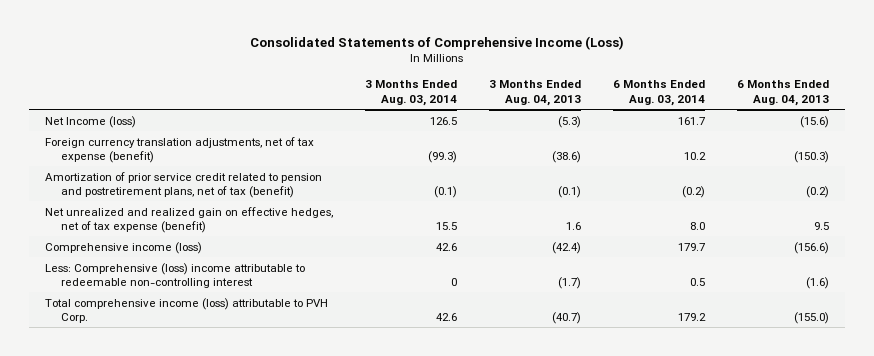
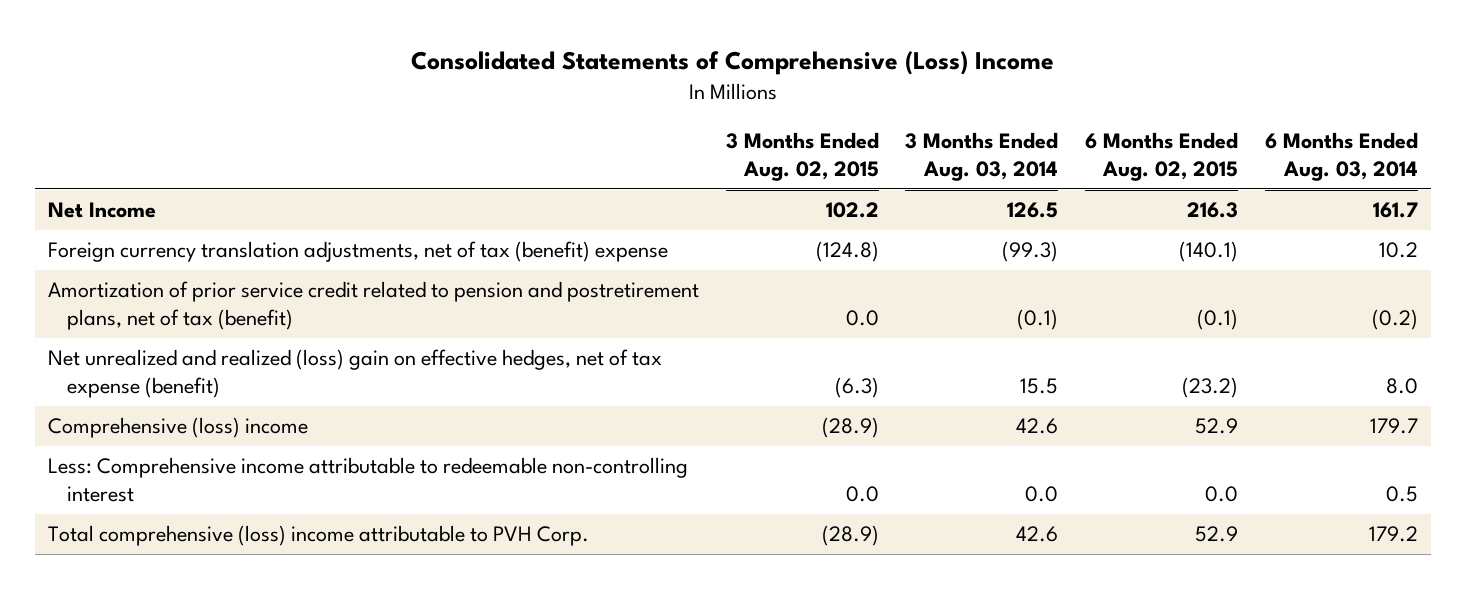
- Consolidated Statements of Comprehensive Income (Loss)
+ Consolidated Statements of Comprehensive (Loss) Income
- | 3 Months Ended Aug. 03, 2014 | 3 Months Ended Aug. 04, 2013 | 6 Months Ended Aug. 03, 2014 | 6 Months Ended Aug. 04, 2013
+ | 3 Months Ended Aug. 02, 2015 | 3 Months Ended Aug. 03, 2014 | 6 Months Ended Aug. 02, 2015 | 6 Months Ended Aug. 03, 2014
- Net Income (loss) | 126.5 | (5.3) | 161.7 | (15.6)
- Foreign currency translation adjustments, net of tax expense (benefit) | (99.3) | (38.6) | 10.2 | (150.3)
+ Net Income | 102.2 | 126.5 | 216.3 | 161.7
+ Foreign currency translation adjustments, net of tax (benefit) expense | (124.8) | (99.3) | (140.1) | 10.2
- Net unrealized and realized gain on effective hedges, net of tax expense (benefit) | 15.5 | 1.6 | 8.0 | 9.5
- Comprehensive income (loss) | 42.6 | (42.4) | 179.7 | (156.6)
- Less: Comprehensive (loss) income attributable to redeemable non-controlling interest | 0 | (1.7) | 0.5 | (1.6)
- Total comprehensive income (loss) attributable to PVH Corp. | 42.6 | (40.7) | 179.2 | (155.0)
+ Net unrealized and realized (loss) gain on effective hedges, net of tax expense (benefit) | (6.3) | 15.5 | (23.2) | 8.0
+ Comprehensive (loss) income | (28.9) | 42.6 | 52.9 | 179.7
+ Less: Comprehensive income attributable to redeemable non-controlling interest | 0.0 | 0.0 | 0.0 | 0.5
+ Total comprehensive (loss) income attributable to PVH Corp. | (28.9) | 42.6 | 52.9 | 179.2

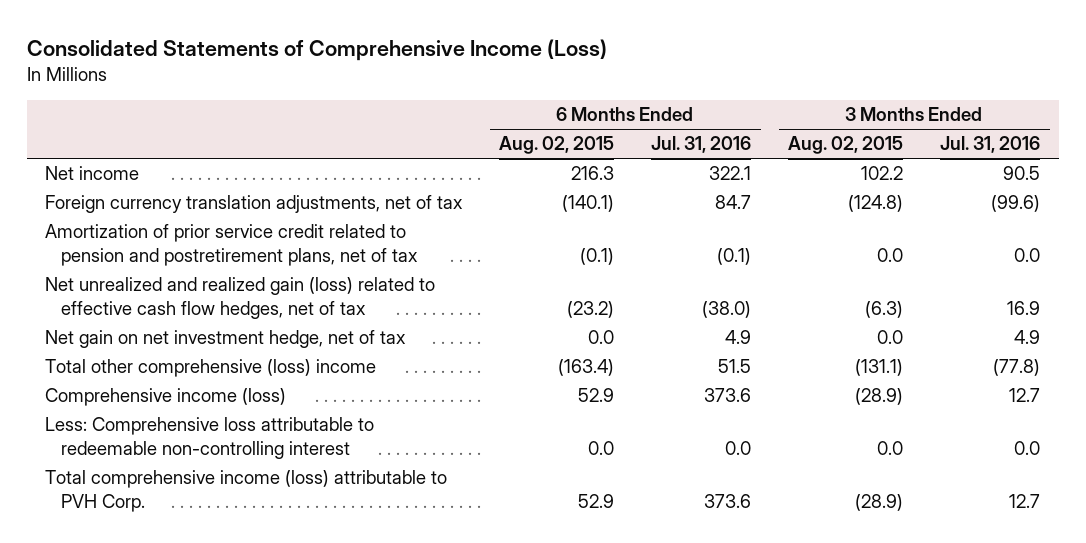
- Consolidated Statements of Comprehensive (Loss) Income
+ Consolidated Statements of Comprehensive Income (Loss)
- | 3 Months Ended Aug. 02, 2015 | 3 Months Ended Aug. 03, 2014 | 6 Months Ended Aug. 02, 2015 | 6 Months Ended Aug. 03, 2014
+ | 6 Months Ended Aug. 02, 2015 | 6 Months Ended Jul. 31, 2016 | 3 Months Ended Aug. 02, 2015 | 3 Months Ended Jul. 31, 2016
- Net Income | 102.2 | 126.5 | 216.3 | 161.7
- Foreign currency translation adjustments, net of tax (benefit) expense | (124.8) | (99.3) | (140.1) | 10.2
- Amortization of prior service credit related to pension and postretirement plans, net of tax (benefit) | 0.0 | (0.1) | (0.1) | (0.2)
- Net unrealized and realized (loss) gain on effective hedges, net of tax expense (benefit) | (6.3) | 15.5 | (23.2) | 8.0
- Comprehensive (loss) income | (28.9) | 42.6 | 52.9 | 179.7
- Less: Comprehensive income attributable to redeemable non-controlling interest | 0.0 | 0.0 | 0.0 | 0.5
- Total comprehensive (loss) income attributable to PVH Corp. | (28.9) | 42.6 | 52.9 | 179.2
+ Net income | 216.3 | 322.1 | 102.2 | 90.5
+ Foreign currency translation adjustments, net of tax | (140.1) | 84.7 | (124.8) | (99.6)
+ Amortization of prior service credit related to pension and postretirement plans, net of tax | (0.1) | (0.1) | 0.0 | 0.0
+ Net unrealized and realized gain (loss) related to effective cash flow hedges, net of tax | (23.2) | (38.0) | (6.3) | 16.9
+ Net gain on net investment hedge, net of tax | 0.0 | 4.9 | 0.0 | 4.9
+ Total other comprehensive (loss) income | (163.4) | 51.5 | (131.1) | (77.8)
+ Comprehensive income (loss) | 52.9 | 373.6 | (28.9) | 12.7
+ Less: Comprehensive loss attributable to redeemable non-controlling interest | 0.0 | 0.0 | 0.0 | 0.0
+ Total comprehensive income (loss) attributable to PVH Corp. | 52.9 | 373.6 | (28.9) | 12.7

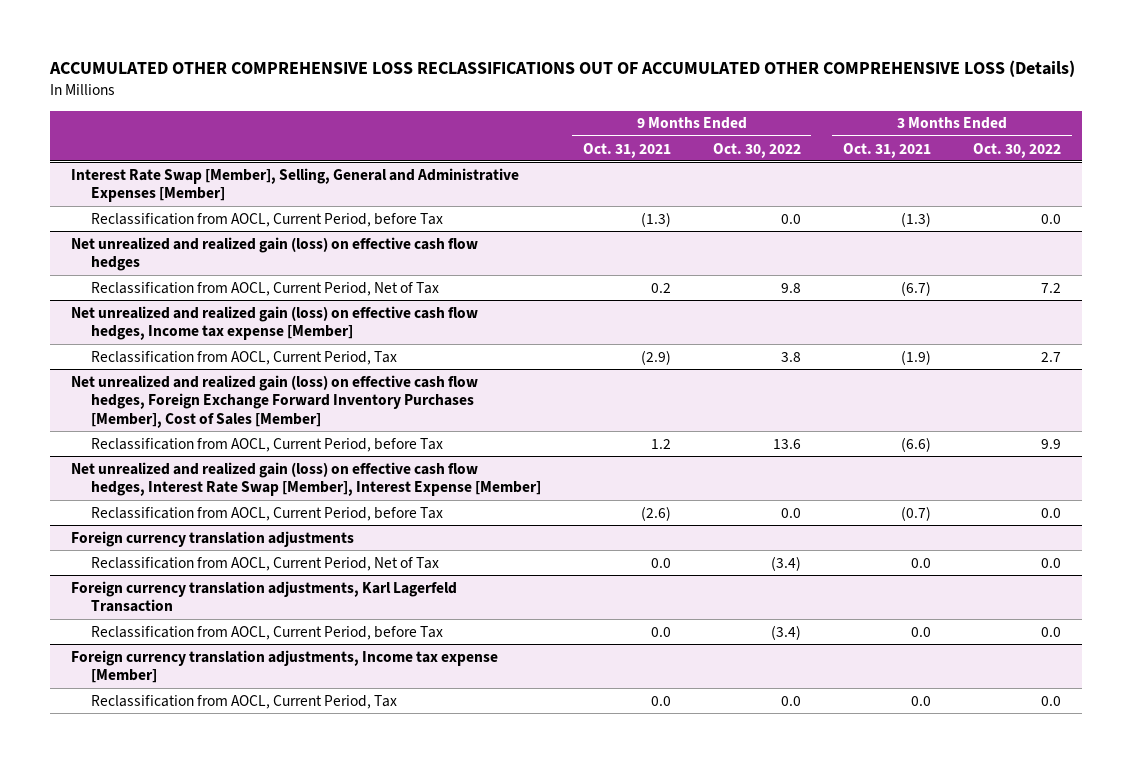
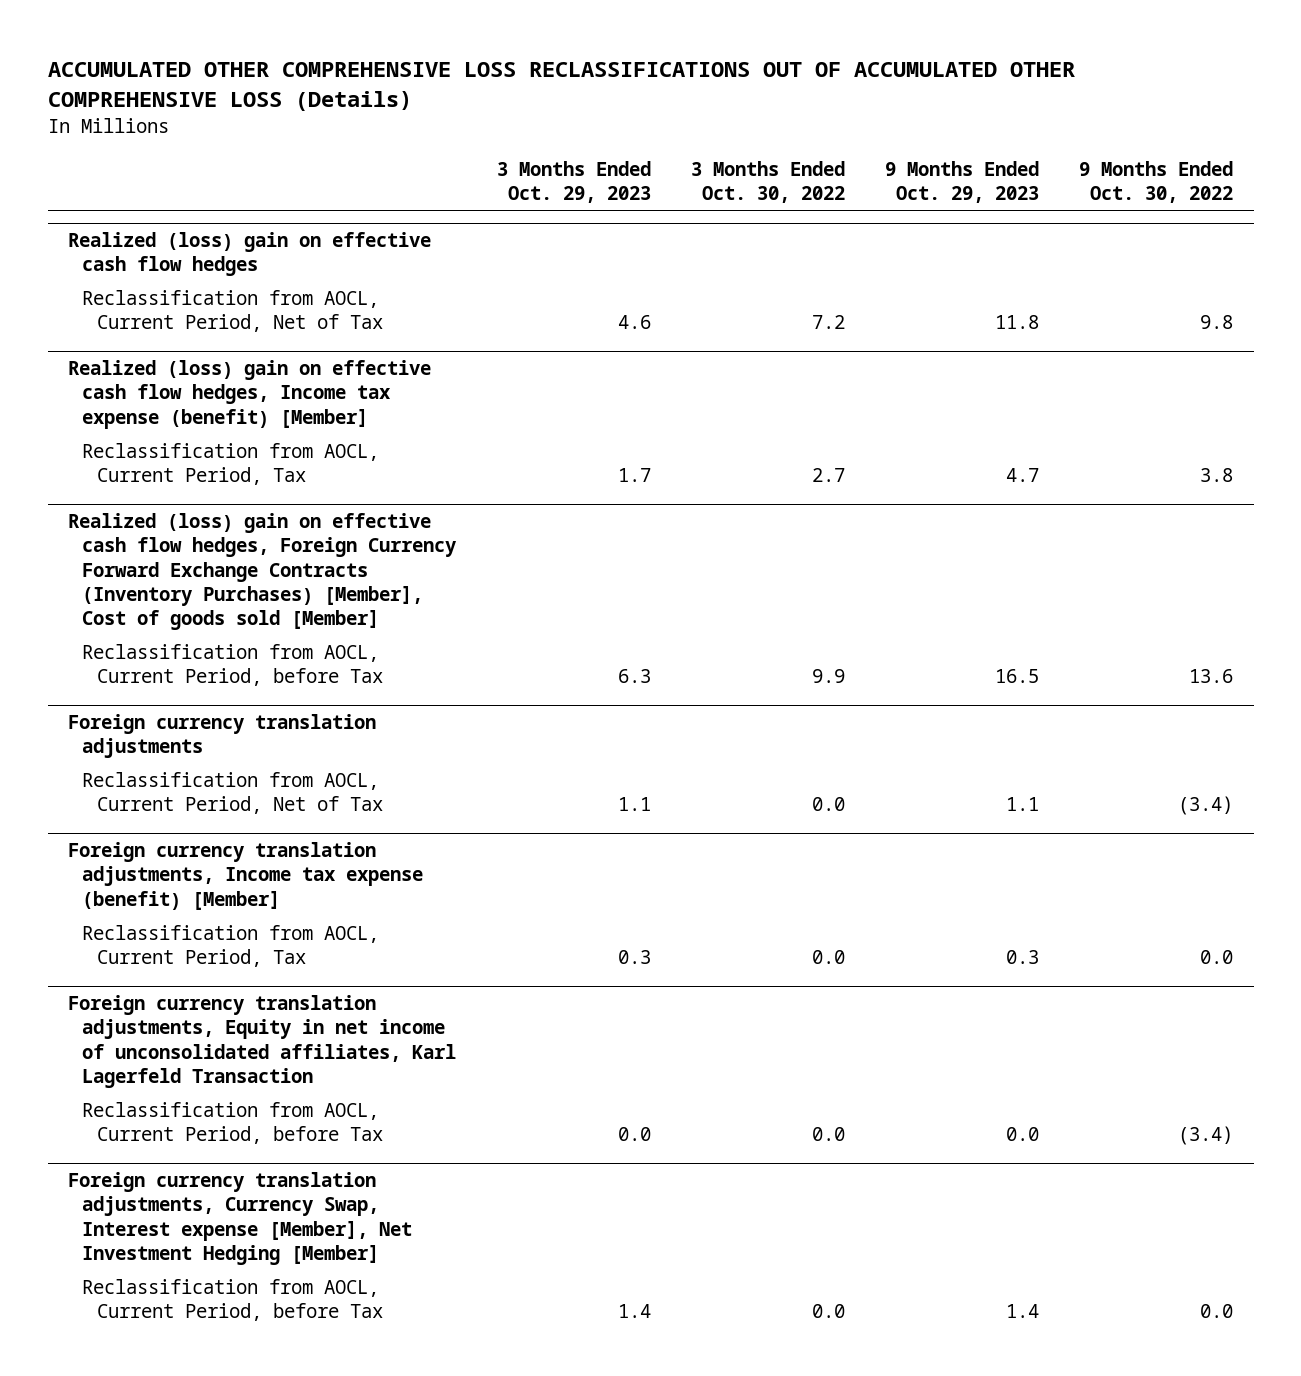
- | 9 Months Ended Oct. 31, 2021 | 9 Months Ended Oct. 30, 2022 | 3 Months Ended Oct. 31, 2021 | 3 Months Ended Oct. 30, 2022
+ | 3 Months Ended Oct. 29, 2023 | 3 Months Ended Oct. 30, 2022 | 9 Months Ended Oct. 29, 2023 | 9 Months Ended Oct. 30, 2022
- Interest Rate Swap [Member], Selling, General and Administrative Expenses [Member]
- Reclassification from AOCL, Current Period, before Tax | (1.3) | 0.0 | (1.3) | 0.0
- Net unrealized and realized gain (loss) on effective cash flow hedges
+ Realized (loss) gain on effective cash flow hedges
- Net unrealized and realized gain (loss) on effective cash flow hedges, Income tax expense [Member]
+ Realized (loss) gain on effective cash flow hedges, Income tax expense (benefit) [Member]
- Net unrealized and realized gain (loss) on effective cash flow hedges, Foreign Exchange Forward Inventory Purchases [Member], Cost of Sales [Member]
+ Realized (loss) gain on effective cash flow hedges, Foreign Currency Forward Exchange Contracts (Inventory Purchases) [Member], Cost of goods sold [Member]
- Net unrealized and realized gain (loss) on effective cash flow hedges, Interest Rate Swap [Member], Interest Expense [Member]
- Reclassification from AOCL, Current Period, before Tax | (2.6) | 0.0 | (0.7) | 0.0
- Foreign currency translation adjustments, Karl Lagerfeld Transaction
- Reclassification from AOCL, Current Period, before Tax | 0.0 | (3.4) | 0.0 | 0.0
- Foreign currency translation adjustments, Income tax expense [Member]
+ Foreign currency translation adjustments, Income tax expense (benefit) [Member]
+ Foreign currency translation adjustments, Equity in net income of unconsolidated affiliates, Karl Lagerfeld Transaction
+ Reclassification from AOCL, Current Period, before Tax | 0.0 | 0.0 | 0.0 | (3.4)
+ Foreign currency translation adjustments, Currency Swap, Interest expense [Member], Net Investment Hedging [Member]
+ Reclassification from AOCL, Current Period, before Tax | 1.4 | 0.0 | 1.4 | 0.0

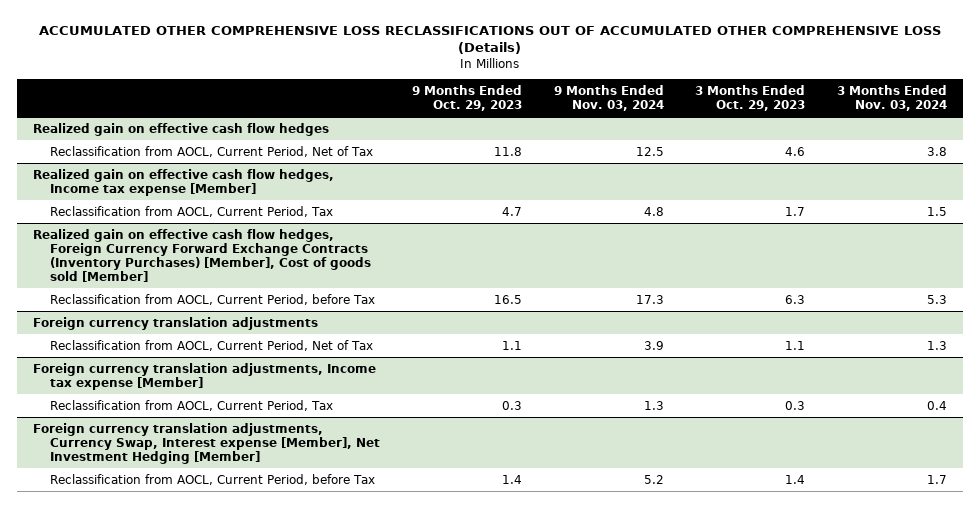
- | 3 Months Ended Oct. 29, 2023 | 3 Months Ended Oct. 30, 2022 | 9 Months Ended Oct. 29, 2023 | 9 Months Ended Oct. 30, 2022
+ | 9 Months Ended Oct. 29, 2023 | 9 Months Ended Nov. 03, 2024 | 3 Months Ended Oct. 29, 2023 | 3 Months Ended Nov. 03, 2024
- Realized (loss) gain on effective cash flow hedges
+ Realized gain on effective cash flow hedges
- Realized (loss) gain on effective cash flow hedges, Income tax expense (benefit) [Member]
+ Realized gain on effective cash flow hedges, Income tax expense [Member]
- Realized (loss) gain on effective cash flow hedges, Foreign Currency Forward Exchange Contracts (Inventory Purchases) [Member], Cost of goods sold [Member]
+ Realized gain on effective cash flow hedges, Foreign Currency Forward Exchange Contracts (Inventory Purchases) [Member], Cost of goods sold [Member]
- Foreign currency translation adjustments, Income tax expense (benefit) [Member]
+ Foreign currency translation adjustments, Income tax expense [Member]
- Foreign currency translation adjustments, Equity in net income of unconsolidated affiliates, Karl Lagerfeld Transaction
- Reclassification from AOCL, Current Period, before Tax | 0.0 | 0.0 | 0.0 | (3.4)

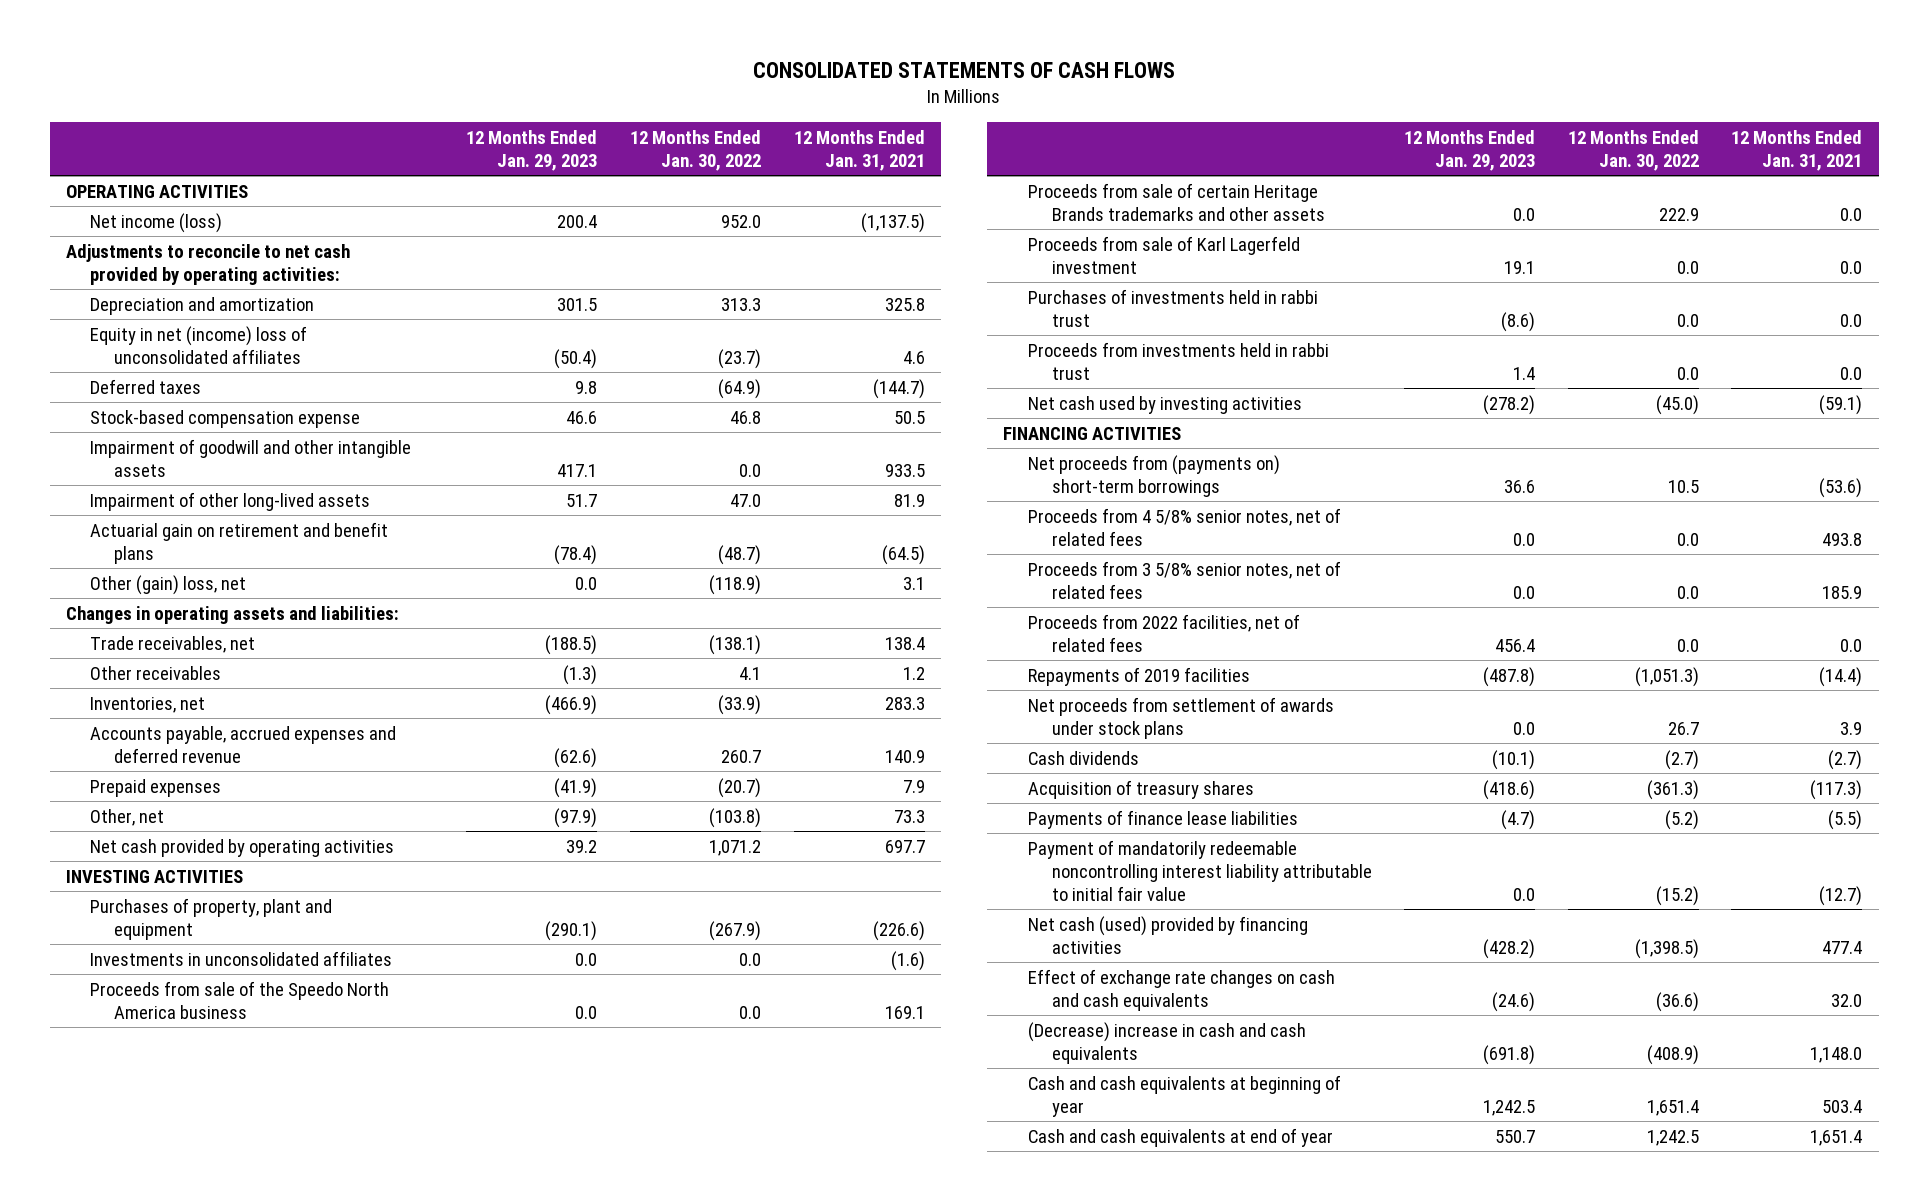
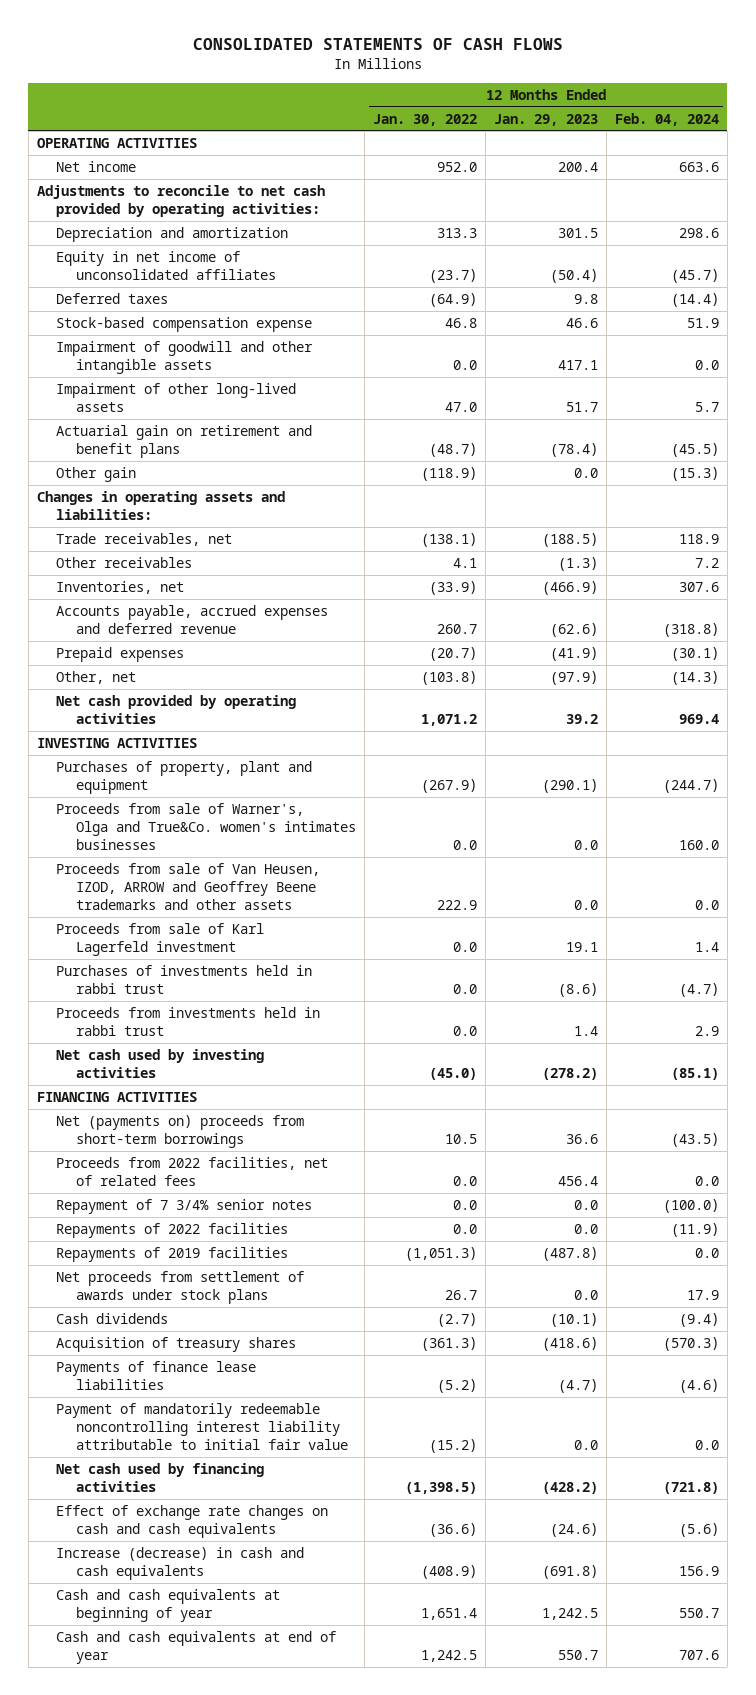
- | 12 Months Ended Jan. 29, 2023 | 12 Months Ended Jan. 30, 2022 | 12 Months Ended Jan. 31, 2021
+ | 12 Months Ended Jan. 30, 2022 | 12 Months Ended Jan. 29, 2023 | 12 Months Ended Feb. 04, 2024
- Net income (loss) | 200.4 | 952.0 | (1,137.5)
+ Net income | 952.0 | 200.4 | 663.6
- Equity in net (income) loss of unconsolidated affiliates | (50.4) | (23.7) | 4.6
+ Equity in net income of unconsolidated affiliates | (23.7) | (50.4) | (45.7)
- Other (gain) loss, net | 0.0 | (118.9) | 3.1
+ Other gain | (118.9) | 0.0 | (15.3)
- Investments in unconsolidated affiliates | 0.0 | 0.0 | (1.6)
- Proceeds from sale of the Speedo North America business | 0.0 | 0.0 | 169.1
- Proceeds from sale of certain Heritage Brands trademarks and other assets | 0.0 | 222.9 | 0.0
+ Proceeds from sale of Warner's, Olga and True&Co. women's intimates businesses | 0.0 | 0.0 | 160.0
+ Proceeds from sale of Van Heusen, IZOD, ARROW and Geoffrey Beene trademarks and other assets | 222.9 | 0.0 | 0.0
- Net proceeds from (payments on) short-term borrowings | 36.6 | 10.5 | (53.6)
- Proceeds from 4 5/8% senior notes, net of related fees | 0.0 | 0.0 | 493.8
- Proceeds from 3 5/8% senior notes, net of related fees | 0.0 | 0.0 | 185.9
+ Net (payments on) proceeds from short-term borrowings | 10.5 | 36.6 | (43.5)
+ Repayment of 7 3/4% senior notes | 0.0 | 0.0 | (100.0)
+ Repayments of 2022 facilities | 0.0 | 0.0 | (11.9)
- Net cash (used) provided by financing activities | (428.2) | (1,398.5) | 477.4
+ Net cash used by financing activities | (1,398.5) | (428.2) | (721.8)
- (Decrease) increase in cash and cash equivalents | (691.8) | (408.9) | 1,148.0
+ Increase (decrease) in cash and cash equivalents | (408.9) | (691.8) | 156.9

